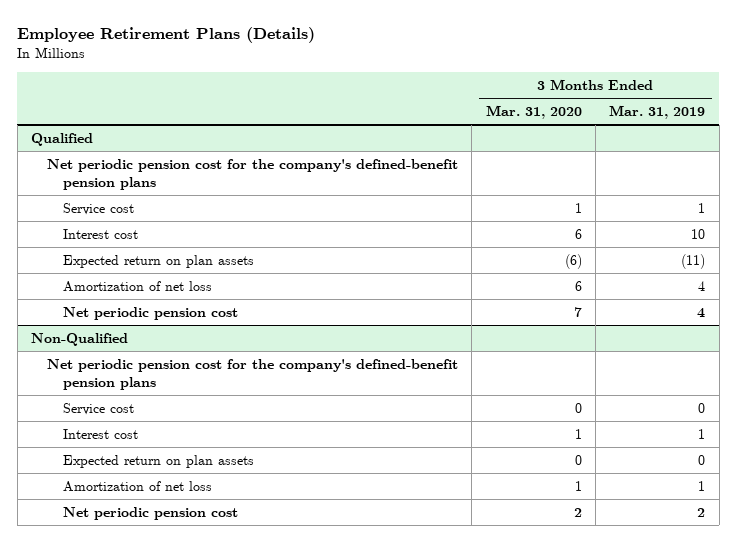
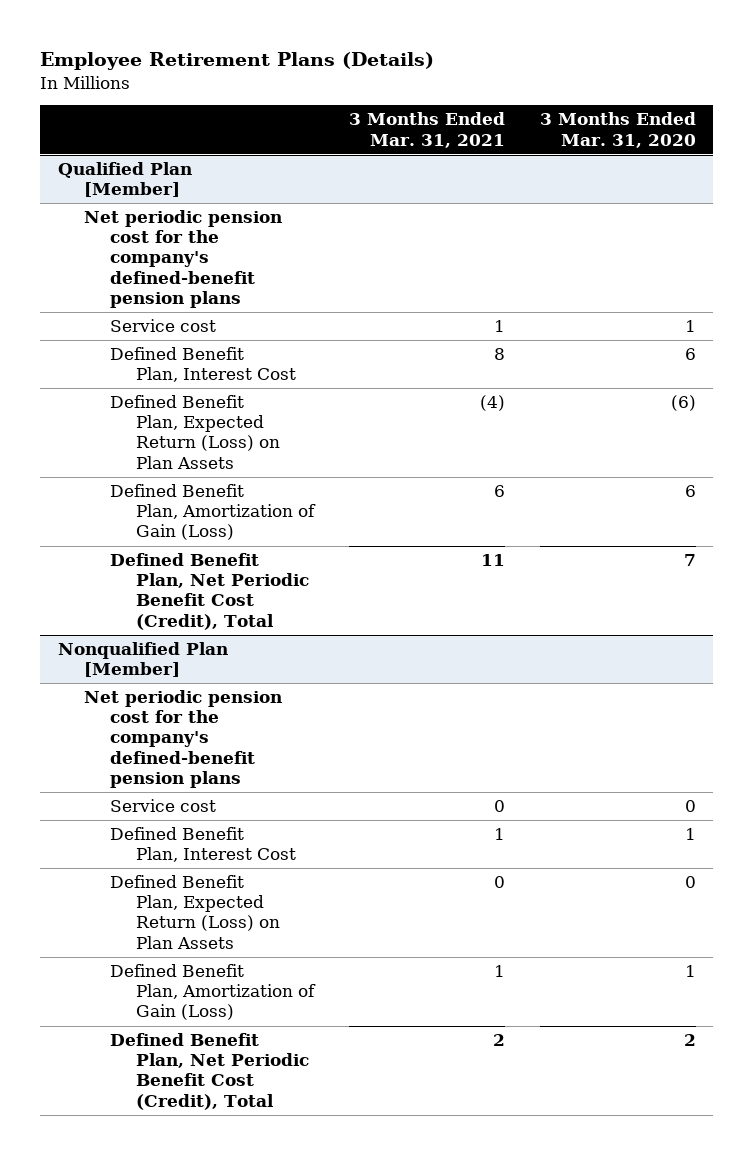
- | 3 Months Ended Mar. 31, 2020 | 3 Months Ended Mar. 31, 2019
+ | 3 Months Ended Mar. 31, 2021 | 3 Months Ended Mar. 31, 2020
- Qualified
+ Qualified Plan [Member]
- Interest cost | 6 | 10
- Expected return on plan assets | (6) | (11)
- Amortization of net loss | 6 | 4
- Net periodic pension cost | 7 | 4
- Non-Qualified
+ Defined Benefit Plan, Interest Cost | 8 | 6
+ Defined Benefit Plan, Expected Return (Loss) on Plan Assets | (4) | (6)
+ Defined Benefit Plan, Amortization of Gain (Loss) | 6 | 6
+ Defined Benefit Plan, Net Periodic Benefit Cost (Credit), Total | 11 | 7
+ Nonqualified Plan [Member]
- Interest cost | 1 | 1
- Expected return on plan assets | 0 | 0
- Amortization of net loss | 1 | 1
- Net periodic pension cost | 2 | 2
+ Defined Benefit Plan, Interest Cost | 1 | 1
+ Defined Benefit Plan, Expected Return (Loss) on Plan Assets | 0 | 0
+ Defined Benefit Plan, Amortization of Gain (Loss) | 1 | 1
+ Defined Benefit Plan, Net Periodic Benefit Cost (Credit), Total | 2 | 2

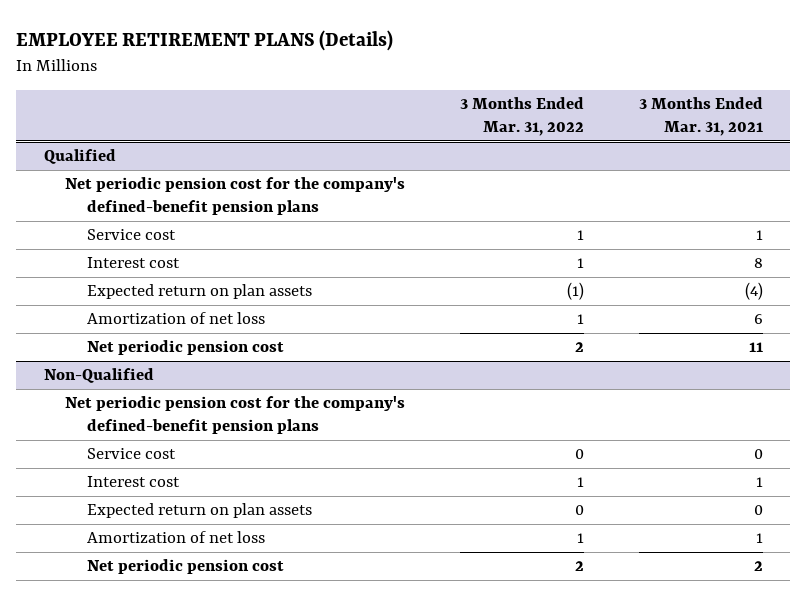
- Employee Retirement Plans (Details)
+ EMPLOYEE RETIREMENT PLANS (Details)
- | 3 Months Ended Mar. 31, 2021 | 3 Months Ended Mar. 31, 2020
+ | 3 Months Ended Mar. 31, 2022 | 3 Months Ended Mar. 31, 2021
- Qualified Plan [Member]
+ Qualified
- Defined Benefit Plan, Interest Cost | 8 | 6
- Defined Benefit Plan, Expected Return (Loss) on Plan Assets | (4) | (6)
- Defined Benefit Plan, Amortization of Gain (Loss) | 6 | 6
- Defined Benefit Plan, Net Periodic Benefit Cost (Credit), Total | 11 | 7
- Nonqualified Plan [Member]
+ Interest cost | 1 | 8
+ Expected return on plan assets | (1) | (4)
+ Amortization of net loss | 1 | 6
+ Net periodic pension cost | 2 | 11
+ Non-Qualified
- Defined Benefit Plan, Interest Cost | 1 | 1
- Defined Benefit Plan, Expected Return (Loss) on Plan Assets | 0 | 0
- Defined Benefit Plan, Amortization of Gain (Loss) | 1 | 1
- Defined Benefit Plan, Net Periodic Benefit Cost (Credit), Total | 2 | 2
+ Interest cost | 1 | 1
+ Expected return on plan assets | 0 | 0
+ Amortization of net loss | 1 | 1
+ Net periodic pension cost | 2 | 2

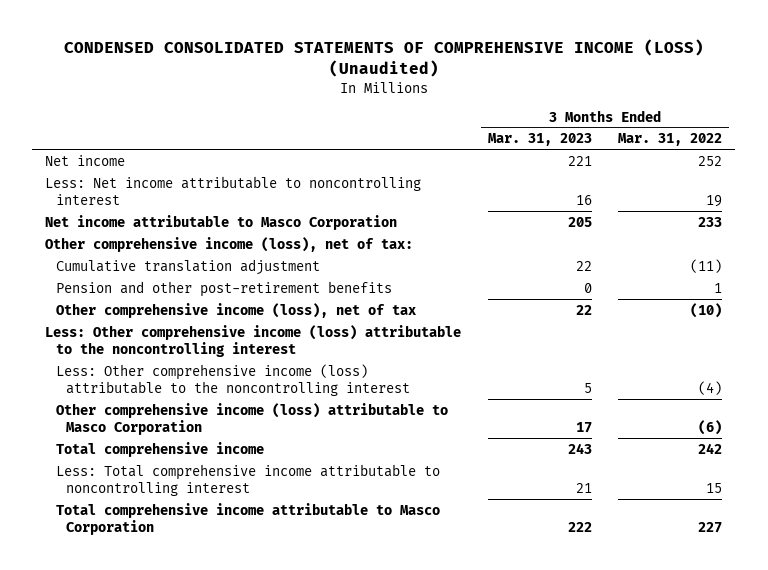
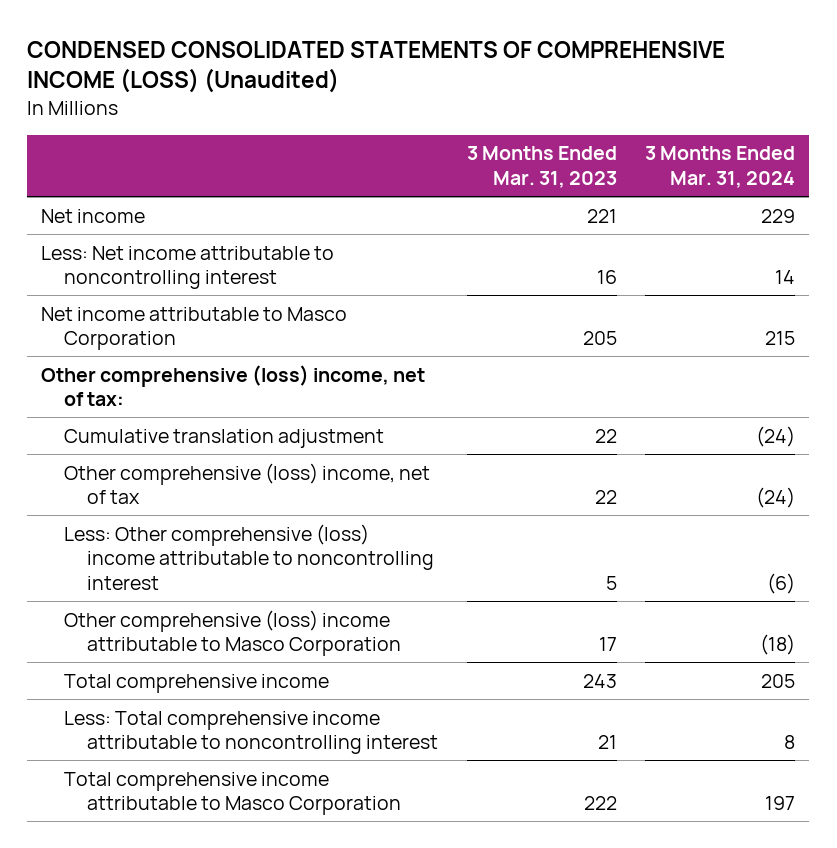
- | 3 Months Ended Mar. 31, 2023 | 3 Months Ended Mar. 31, 2022
+ | 3 Months Ended Mar. 31, 2023 | 3 Months Ended Mar. 31, 2024
- Other comprehensive income (loss), net of tax:
+ Other comprehensive (loss) income, net of tax:
- Pension and other post-retirement benefits | 0 | 1
- Other comprehensive income (loss), net of tax | 22 | (10)
- Less: Other comprehensive income (loss) attributable to the noncontrolling interest
- Less: Other comprehensive income (loss) attributable to the noncontrolling interest | 5 | (4)
- Other comprehensive income (loss) attributable to Masco Corporation | 17 | (6)
+ Other comprehensive (loss) income, net of tax | 22 | (24)
+ Less: Other comprehensive (loss) income attributable to noncontrolling interest | 5 | (6)
+ Other comprehensive (loss) income attributable to Masco Corporation | 17 | (18)

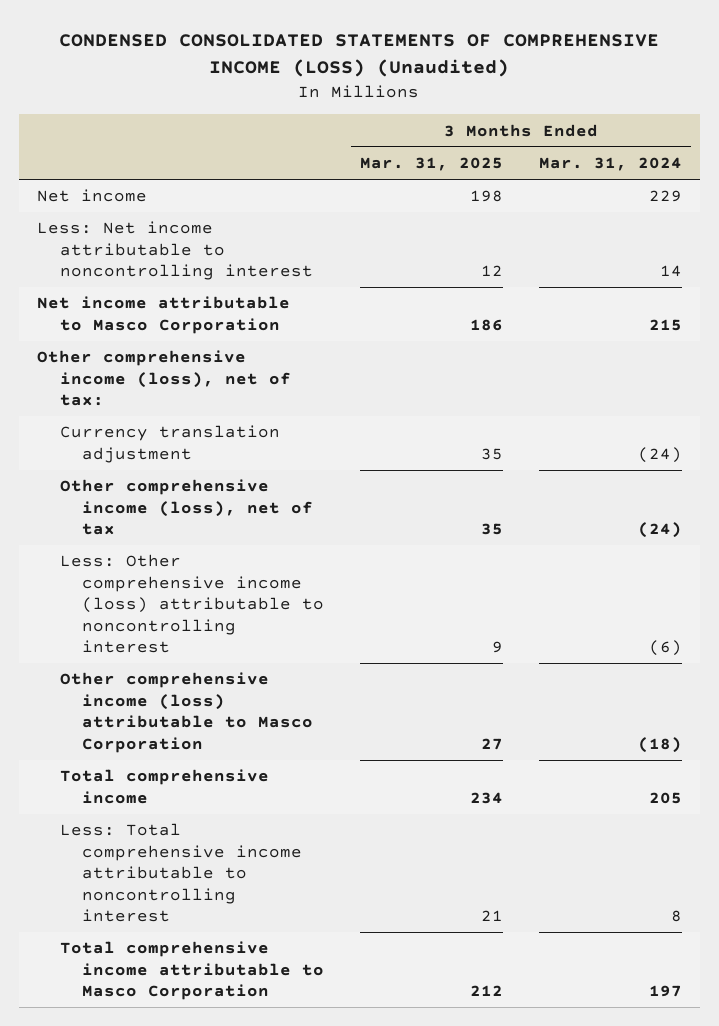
- | 3 Months Ended Mar. 31, 2023 | 3 Months Ended Mar. 31, 2024
+ | 3 Months Ended Mar. 31, 2025 | 3 Months Ended Mar. 31, 2024
- Other comprehensive (loss) income, net of tax:
- Cumulative translation adjustment | 22 | (24)
- Other comprehensive (loss) income, net of tax | 22 | (24)
- Less: Other comprehensive (loss) income attributable to noncontrolling interest | 5 | (6)
- Other comprehensive (loss) income attributable to Masco Corporation | 17 | (18)
+ Other comprehensive income (loss), net of tax:
+ Currency translation adjustment | 35 | (24)
+ Other comprehensive income (loss), net of tax | 35 | (24)
+ Less: Other comprehensive income (loss) attributable to noncontrolling interest | 9 | (6)
+ Other comprehensive income (loss) attributable to Masco Corporation | 27 | (18)

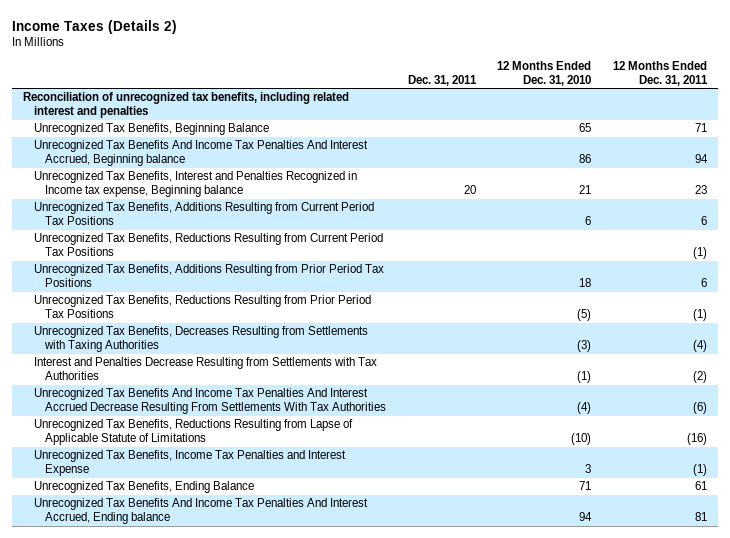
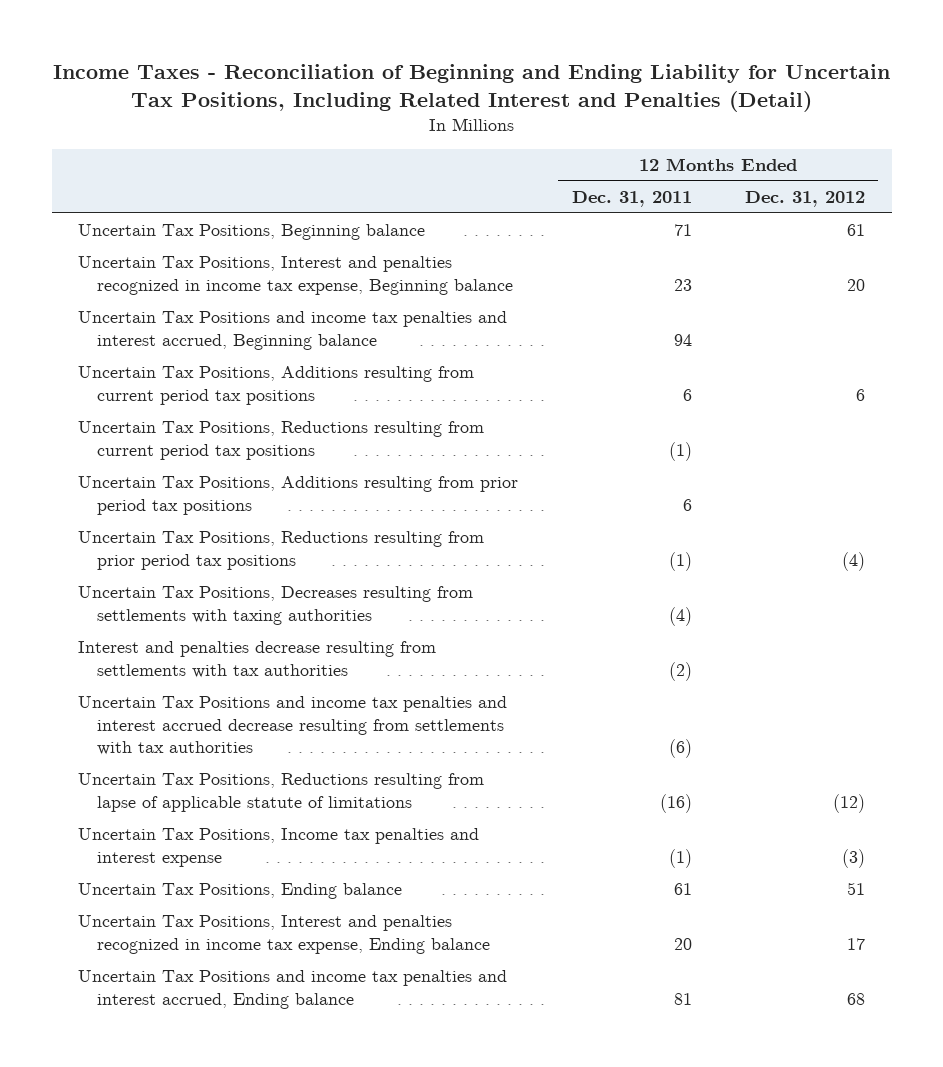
- Income Taxes (Details 2)
+ Income Taxes - Reconciliation of Beginning and Ending Liability for Uncertain Tax Positions, Including Related Interest and Penalties (Detail)
- | Dec. 31, 2011 | 12 Months Ended Dec. 31, 2010 | 12 Months Ended Dec. 31, 2011
+ | 12 Months Ended Dec. 31, 2011 | 12 Months Ended Dec. 31, 2012
- Reconciliation of unrecognized tax benefits, including related interest and penalties
- Unrecognized Tax Benefits, Beginning Balance | | 65 | 71
- Unrecognized Tax Benefits And Income Tax Penalties And Interest Accrued, Beginning balance | | 86 | 94
- Unrecognized Tax Benefits, Interest and Penalties Recognized in Income tax expense, Beginning balance | 20 | 21 | 23
- Unrecognized Tax Benefits, Additions Resulting from Current Period Tax Positions | | 6 | 6
- Unrecognized Tax Benefits, Reductions Resulting from Current Period Tax Positions | | | (1)
- Unrecognized Tax Benefits, Additions Resulting from Prior Period Tax Positions | | 18 | 6
- Unrecognized Tax Benefits, Reductions Resulting from Prior Period Tax Positions | | (5) | (1)
- Unrecognized Tax Benefits, Decreases Resulting from Settlements with Taxing Authorities | | (3) | (4)
- Interest and Penalties Decrease Resulting from Settlements with Tax Authorities | | (1) | (2)
- Unrecognized Tax Benefits And Income Tax Penalties And Interest Accrued Decrease Resulting From Settlements With Tax Authorities | | (4) | (6)
- Unrecognized Tax Benefits, Reductions Resulting from Lapse of Applicable Statute of Limitations | | (10) | (16)
- Unrecognized Tax Benefits, Income Tax Penalties and Interest Expense | | 3 | (1)
- Unrecognized Tax Benefits, Ending Balance | | 71 | 61
- Unrecognized Tax Benefits And Income Tax Penalties And Interest Accrued, Ending balance | | 94 | 81
+ Uncertain Tax Positions, Beginning balance | 71 | 61
+ Uncertain Tax Positions, Interest and penalties recognized in income tax expense, Beginning balance | 23 | 20
+ Uncertain Tax Positions and income tax penalties and interest accrued, Beginning balance | 94 |
+ Uncertain Tax Positions, Additions resulting from current period tax positions | 6 | 6
+ Uncertain Tax Positions, Reductions resulting from current period tax positions | (1) |
+ Uncertain Tax Positions, Additions resulting from prior period tax positions | 6 |
+ Uncertain Tax Positions, Reductions resulting from prior period tax positions | (1) | (4)
+ Uncertain Tax Positions, Decreases resulting from settlements with taxing authorities | (4) |
+ Interest and penalties decrease resulting from settlements with tax authorities | (2) |
+ Uncertain Tax Positions and income tax penalties and interest accrued decrease resulting from settlements with tax authorities | (6) |
+ Uncertain Tax Positions, Reductions resulting from lapse of applicable statute of limitations | (16) | (12)
+ Uncertain Tax Positions, Income tax penalties and interest expense | (1) | (3)
+ Uncertain Tax Positions, Ending balance | 61 | 51
+ Uncertain Tax Positions, Interest and penalties recognized in income tax expense, Ending balance | 20 | 17
+ Uncertain Tax Positions and income tax penalties and interest accrued, Ending balance | 81 | 68

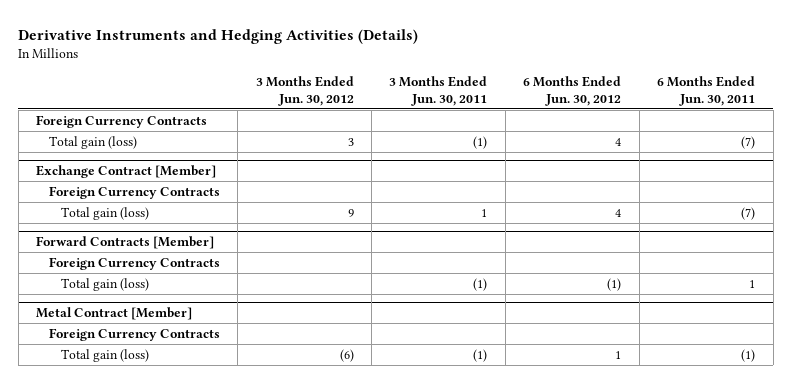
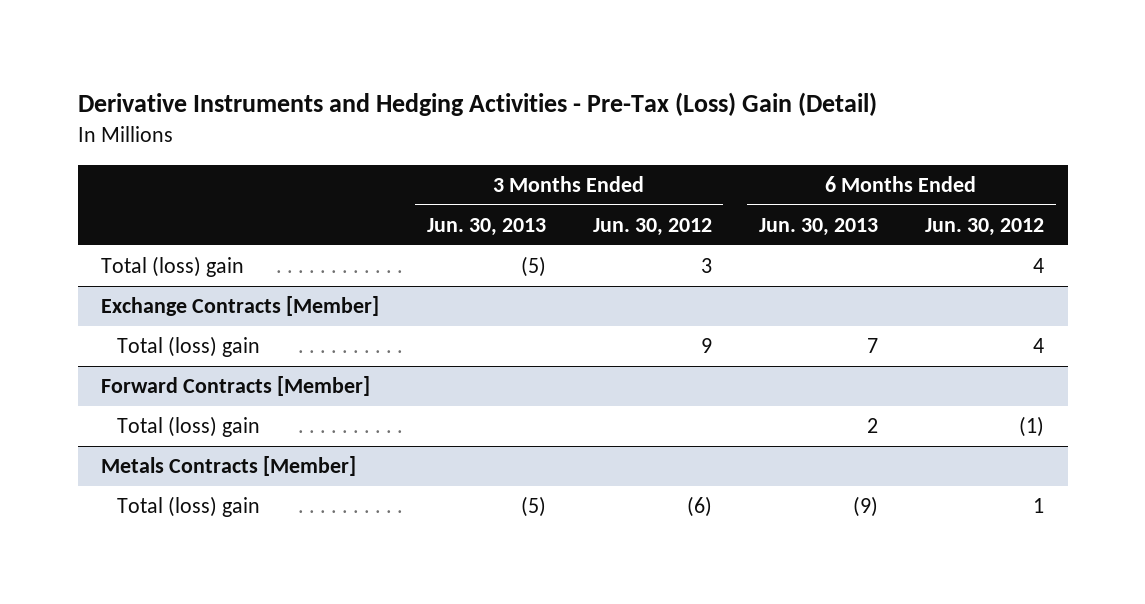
- Derivative Instruments and Hedging Activities (Details)
+ Derivative Instruments and Hedging Activities - Pre-Tax (Loss) Gain (Detail)
- | 3 Months Ended Jun. 30, 2012 | 3 Months Ended Jun. 30, 2011 | 6 Months Ended Jun. 30, 2012 | 6 Months Ended Jun. 30, 2011
+ | 3 Months Ended Jun. 30, 2013 | 3 Months Ended Jun. 30, 2012 | 6 Months Ended Jun. 30, 2013 | 6 Months Ended Jun. 30, 2012
- Foreign Currency Contracts
- Total gain (loss) | 3 | (1) | 4 | (7)
- Exchange Contract [Member]
- Foreign Currency Contracts
- Total gain (loss) | 9 | 1 | 4 | (7)
+ Total (loss) gain | (5) | 3 | | 4
+ Exchange Contracts [Member]
+ Total (loss) gain | | 9 | 7 | 4
@ Forward Contracts [Member]
- Foreign Currency Contracts
- Total gain (loss) | | (1) | (1) | 1
- Metal Contract [Member]
- Foreign Currency Contracts
- Total gain (loss) | (6) | (1) | 1 | (1)
@ Forward Contracts [Member]
+ Total (loss) gain | | | 2 | (1)
+ Metals Contracts [Member]
+ Total (loss) gain | (5) | (6) | (9) | 1

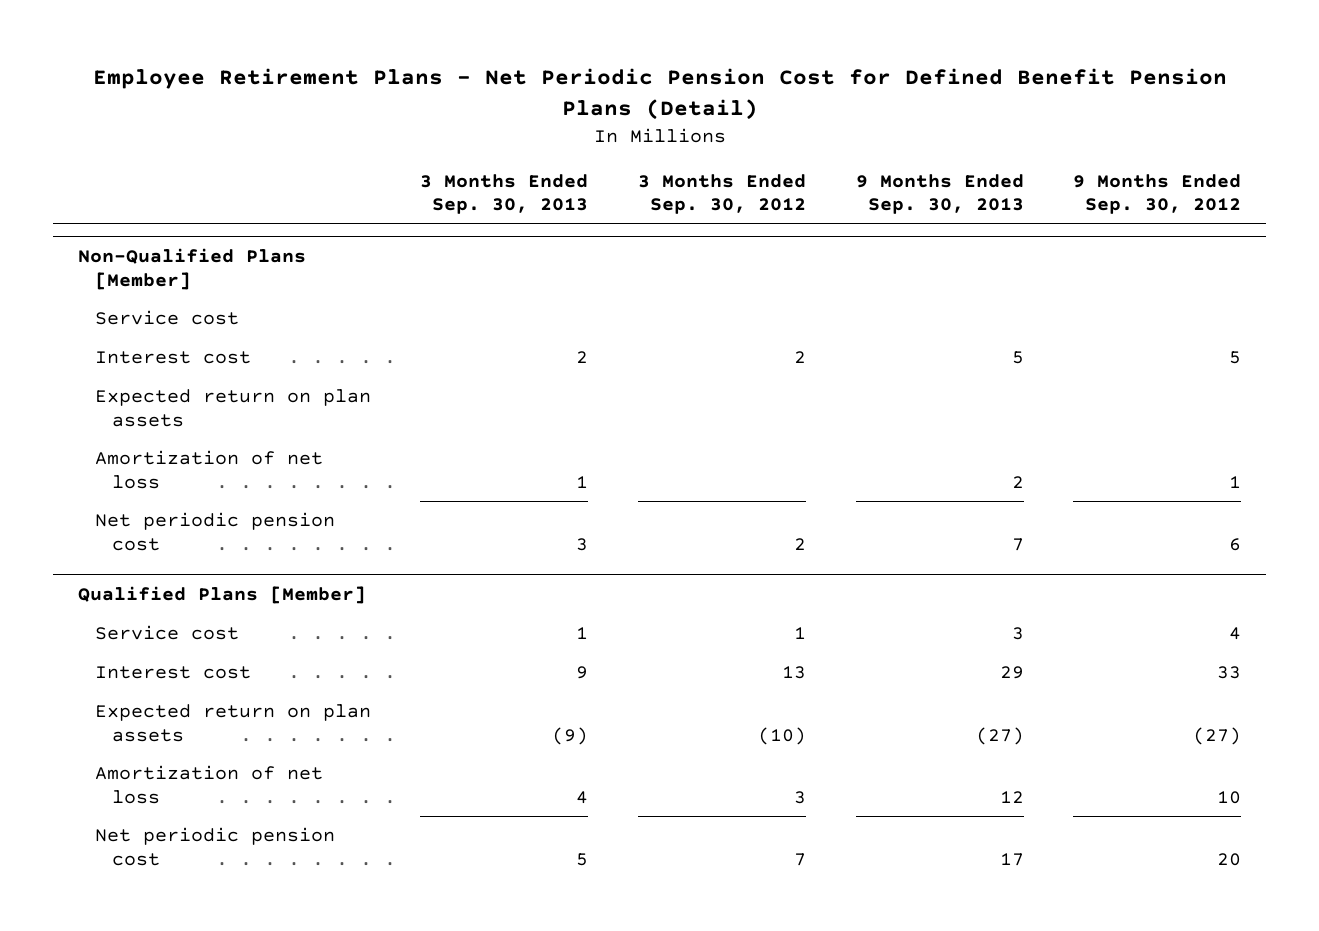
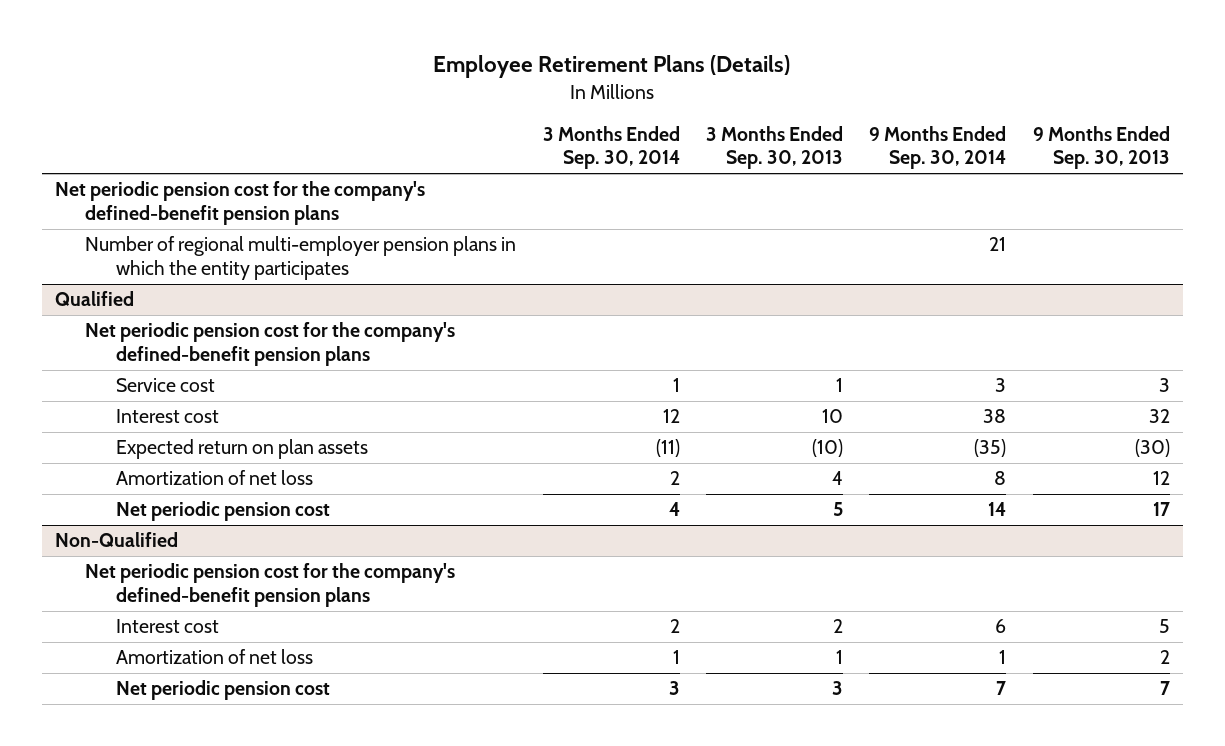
- Employee Retirement Plans - Net Periodic Pension Cost for Defined Benefit Pension Plans (Detail)
+ Employee Retirement Plans (Details)
- | 3 Months Ended Sep. 30, 2013 | 3 Months Ended Sep. 30, 2012 | 9 Months Ended Sep. 30, 2013 | 9 Months Ended Sep. 30, 2012
+ | 3 Months Ended Sep. 30, 2014 | 3 Months Ended Sep. 30, 2013 | 9 Months Ended Sep. 30, 2014 | 9 Months Ended Sep. 30, 2013
- Non-Qualified Plans [Member]
- Service cost
- Interest cost | 2 | 2 | 5 | 5
- Expected return on plan assets
- Amortization of net loss | 1 | | 2 | 1
- Net periodic pension cost | 3 | 2 | 7 | 6
- Qualified Plans [Member]
+ Net periodic pension cost for the company's defined-benefit pension plans
+ Number of regional multi-employer pension plans in which the entity participates | | | 21 |
+ Qualified
+ Net periodic pension cost for the company's defined-benefit pension plans
- Interest cost | 9 | 13 | 29 | 33
- Expected return on plan assets | (9) | (10) | (27) | (27)
+ Interest cost | 12 | 10 | 38 | 32
+ Expected return on plan assets | (11) | (10) | (35) | (30)
+ Non-Qualified
+ Net periodic pension cost for the company's defined-benefit pension plans
+ Interest cost | 2 | 2 | 6 | 5
+ Amortization of net loss | 1 | 1 | 1 | 2
+ Net periodic pension cost | 3 | 3 | 7 | 7

